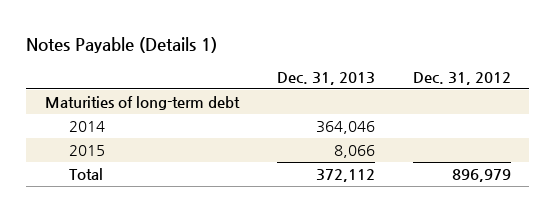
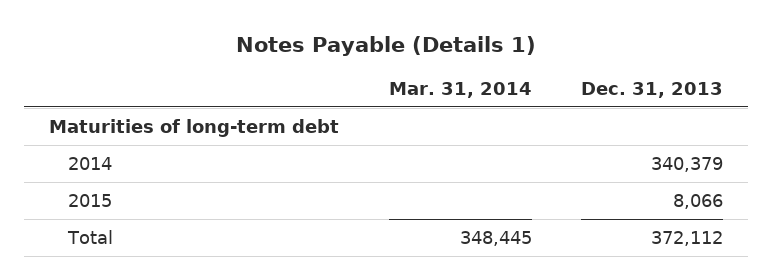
- | Dec. 31, 2013 | Dec. 31, 2012
+ | Mar. 31, 2014 | Dec. 31, 2013
- 2014 | 364,046 |
+ 2014 | | 340,379

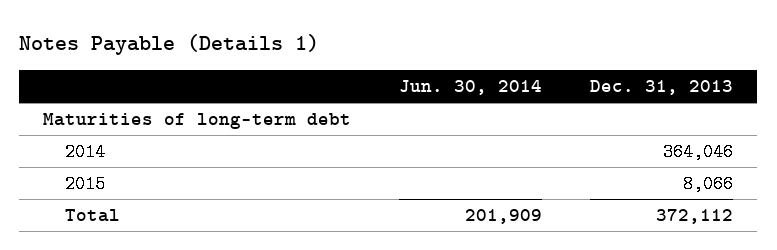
- | Mar. 31, 2014 | Dec. 31, 2013
+ | Jun. 30, 2014 | Dec. 31, 2013
- 2014 | | 340,379
+ 2014 | | 364,046

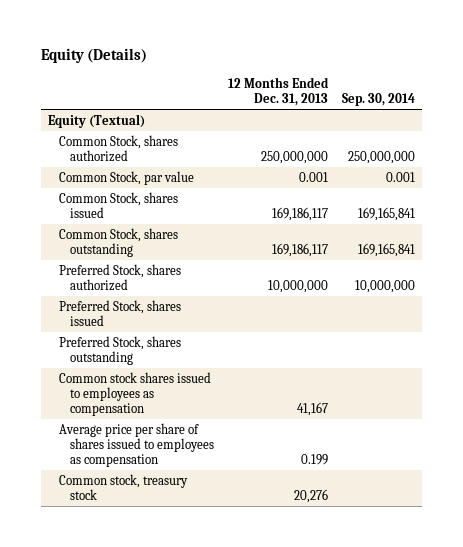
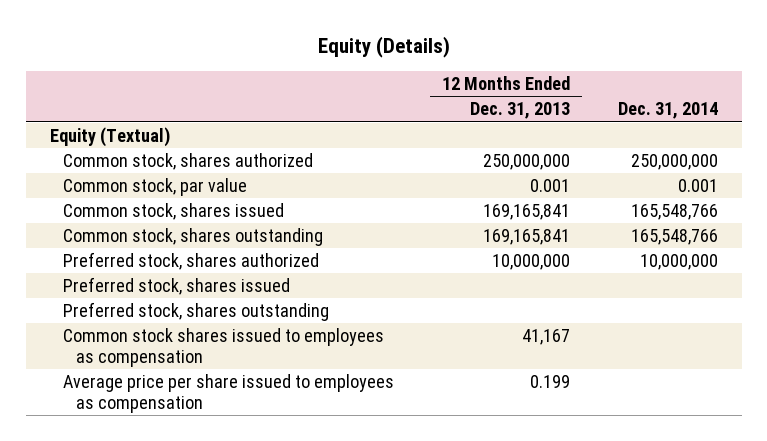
- | 12 Months Ended Dec. 31, 2013 | Sep. 30, 2014
+ | 12 Months Ended Dec. 31, 2013 | Dec. 31, 2014
- Common Stock, shares authorized | 250,000,000 | 250,000,000
- Common Stock, par value | 0.001 | 0.001
- Common Stock, shares issued | 169,186,117 | 169,165,841
- Common Stock, shares outstanding | 169,186,117 | 169,165,841
- Preferred Stock, shares authorized | 10,000,000 | 10,000,000
- Preferred Stock, shares issued
- Preferred Stock, shares outstanding
+ Common stock, shares authorized | 250,000,000 | 250,000,000
+ Common stock, par value | 0.001 | 0.001
+ Common stock, shares issued | 169,165,841 | 165,548,766
+ Common stock, shares outstanding | 169,165,841 | 165,548,766
+ Preferred stock, shares authorized | 10,000,000 | 10,000,000
+ Preferred stock, shares issued
+ Preferred stock, shares outstanding
- Average price per share of shares issued to employees as compensation | 0.199 |
- Common stock, treasury stock | 20,276 |
+ Average price per share issued to employees as compensation | 0.199 |

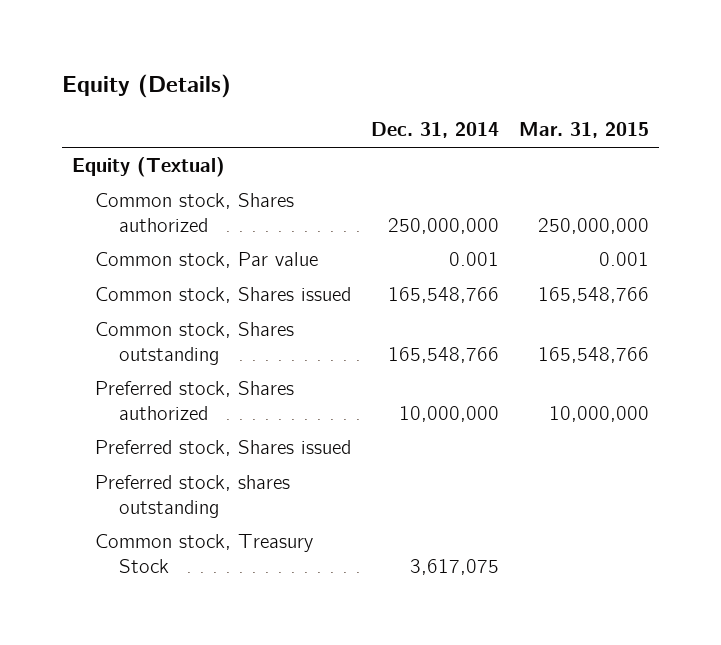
- | 12 Months Ended Dec. 31, 2013 | Dec. 31, 2014
+ | Dec. 31, 2014 | Mar. 31, 2015
- Common stock, shares authorized | 250,000,000 | 250,000,000
- Common stock, par value | 0.001 | 0.001
- Common stock, shares issued | 169,165,841 | 165,548,766
- Common stock, shares outstanding | 169,165,841 | 165,548,766
- Preferred stock, shares authorized | 10,000,000 | 10,000,000
- Preferred stock, shares issued
+ Common stock, Shares authorized | 250,000,000 | 250,000,000
+ Common stock, Par value | 0.001 | 0.001
+ Common stock, Shares issued | 165,548,766 | 165,548,766
+ Common stock, Shares outstanding | 165,548,766 | 165,548,766
+ Preferred stock, Shares authorized | 10,000,000 | 10,000,000
+ Preferred stock, Shares issued
- Common stock shares issued to employees as compensation | 41,167 |
- Average price per share issued to employees as compensation | 0.199 |
+ Common stock, Treasury Stock | 3,617,075 |

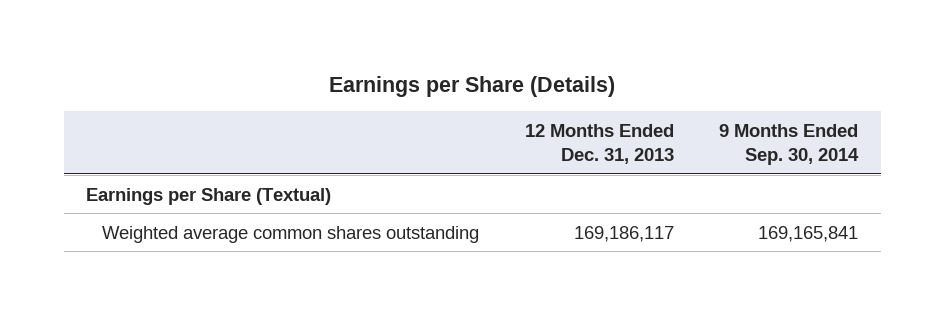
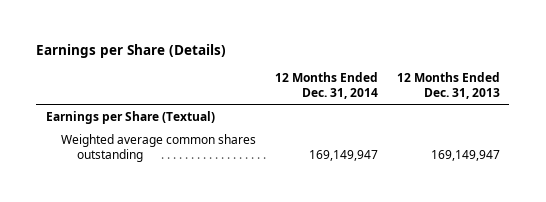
- | 12 Months Ended Dec. 31, 2013 | 9 Months Ended Sep. 30, 2014
+ | 12 Months Ended Dec. 31, 2014 | 12 Months Ended Dec. 31, 2013
- Weighted average common shares outstanding | 169,186,117 | 169,165,841
+ Weighted average common shares outstanding | 169,149,947 | 169,149,947

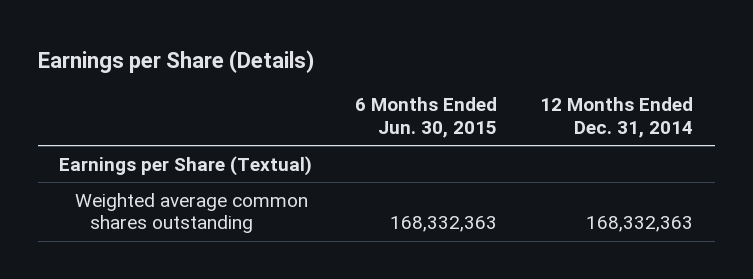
- | 12 Months Ended Dec. 31, 2014 | 12 Months Ended Dec. 31, 2013
+ | 6 Months Ended Jun. 30, 2015 | 12 Months Ended Dec. 31, 2014
- Weighted average common shares outstanding | 169,149,947 | 169,149,947
+ Weighted average common shares outstanding | 168,332,363 | 168,332,363

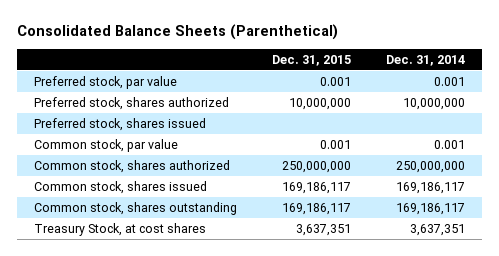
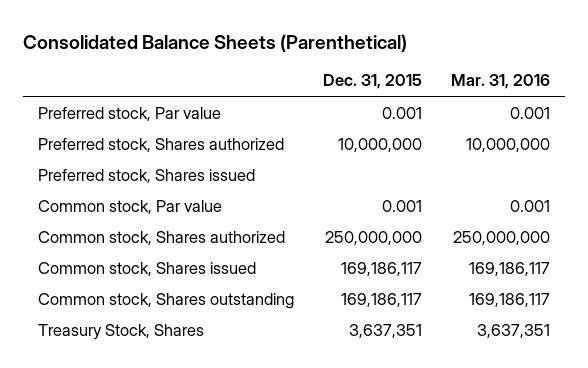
- | Dec. 31, 2015 | Dec. 31, 2014
+ | Dec. 31, 2015 | Mar. 31, 2016
- Preferred stock, par value | 0.001 | 0.001
- Preferred stock, shares authorized | 10,000,000 | 10,000,000
- Preferred stock, shares issued
- Common stock, par value | 0.001 | 0.001
- Common stock, shares authorized | 250,000,000 | 250,000,000
- Common stock, shares issued | 169,186,117 | 169,186,117
- Common stock, shares outstanding | 169,186,117 | 169,186,117
- Treasury Stock, at cost shares | 3,637,351 | 3,637,351
+ Preferred stock, Par value | 0.001 | 0.001
+ Preferred stock, Shares authorized | 10,000,000 | 10,000,000
+ Preferred stock, Shares issued
+ Common stock, Par value | 0.001 | 0.001
+ Common stock, Shares authorized | 250,000,000 | 250,000,000
+ Common stock, Shares issued | 169,186,117 | 169,186,117
+ Common stock, Shares outstanding | 169,186,117 | 169,186,117
+ Treasury Stock, Shares | 3,637,351 | 3,637,351

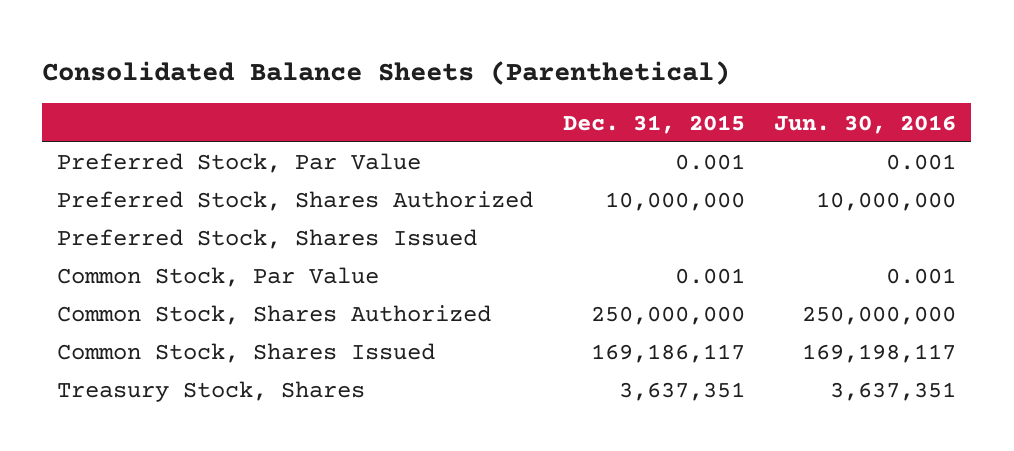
- | Dec. 31, 2015 | Mar. 31, 2016
+ | Dec. 31, 2015 | Jun. 30, 2016
- Preferred stock, Par value | 0.001 | 0.001
- Preferred stock, Shares authorized | 10,000,000 | 10,000,000
- Preferred stock, Shares issued
- Common stock, Par value | 0.001 | 0.001
- Common stock, Shares authorized | 250,000,000 | 250,000,000
- Common stock, Shares issued | 169,186,117 | 169,186,117
- Common stock, Shares outstanding | 169,186,117 | 169,186,117
+ Preferred Stock, Par Value | 0.001 | 0.001
+ Preferred Stock, Shares Authorized | 10,000,000 | 10,000,000
+ Preferred Stock, Shares Issued
+ Common Stock, Par Value | 0.001 | 0.001
+ Common Stock, Shares Authorized | 250,000,000 | 250,000,000
+ Common Stock, Shares Issued | 169,186,117 | 169,198,117

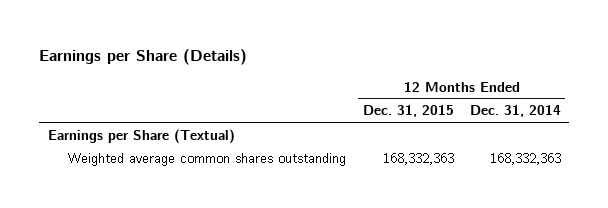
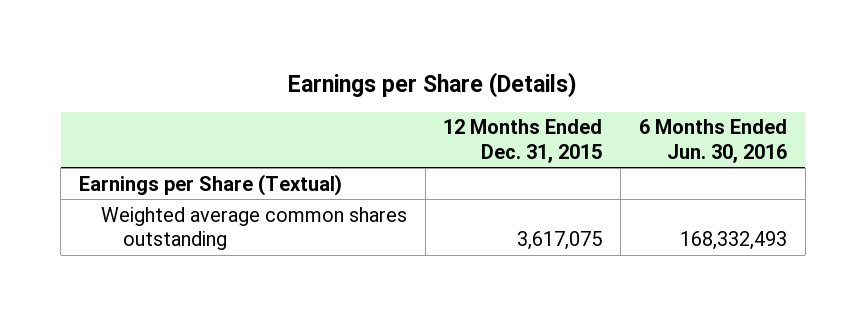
- | 12 Months Ended Dec. 31, 2015 | 12 Months Ended Dec. 31, 2014
+ | 12 Months Ended Dec. 31, 2015 | 6 Months Ended Jun. 30, 2016
- Weighted average common shares outstanding | 168,332,363 | 168,332,363
+ Weighted average common shares outstanding | 3,617,075 | 168,332,493

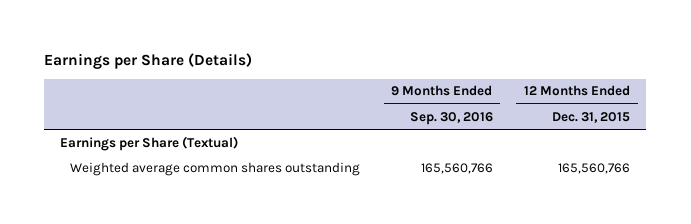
- | 12 Months Ended Dec. 31, 2015 | 6 Months Ended Jun. 30, 2016
+ | 9 Months Ended Sep. 30, 2016 | 12 Months Ended Dec. 31, 2015
- Weighted average common shares outstanding | 3,617,075 | 168,332,493
+ Weighted average common shares outstanding | 165,560,766 | 165,560,766

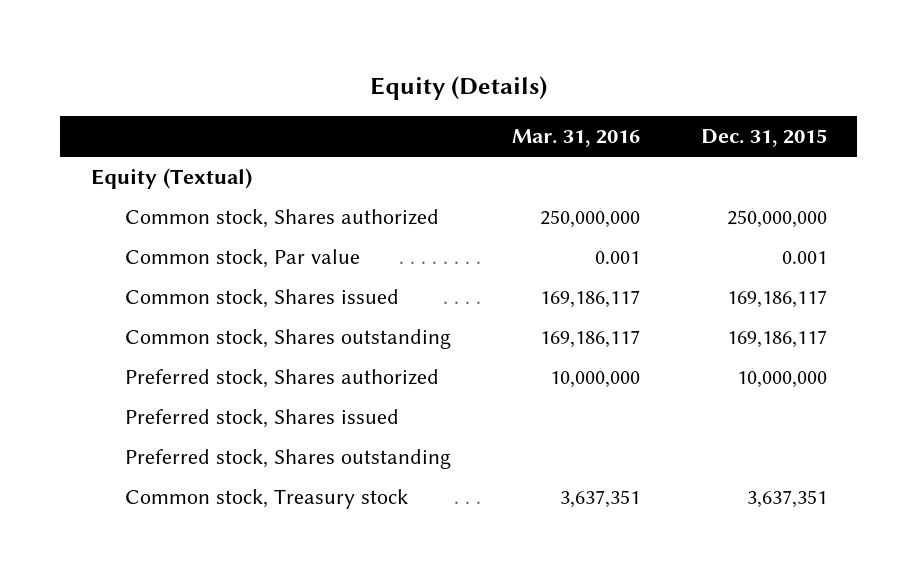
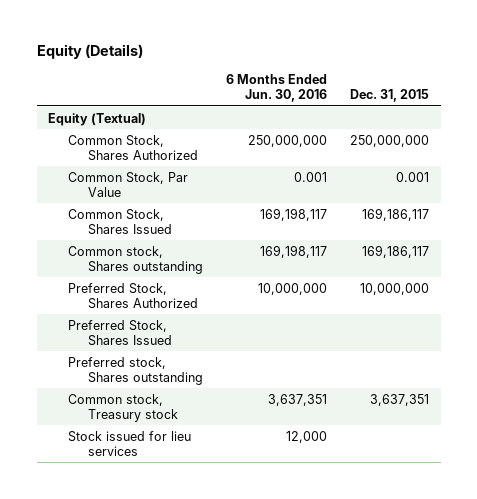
- | Mar. 31, 2016 | Dec. 31, 2015
+ | 6 Months Ended Jun. 30, 2016 | Dec. 31, 2015
- Common stock, Shares authorized | 250,000,000 | 250,000,000
- Common stock, Par value | 0.001 | 0.001
- Common stock, Shares issued | 169,186,117 | 169,186,117
+ Common Stock, Shares Authorized | 250,000,000 | 250,000,000
+ Common Stock, Par Value | 0.001 | 0.001
+ Common Stock, Shares Issued | 169,198,117 | 169,186,117
- Preferred stock, Shares authorized | 10,000,000 | 10,000,000
- Preferred stock, Shares issued
+ Preferred Stock, Shares Authorized | 10,000,000 | 10,000,000
+ Preferred Stock, Shares Issued
+ Stock issued for lieu services | 12,000 |

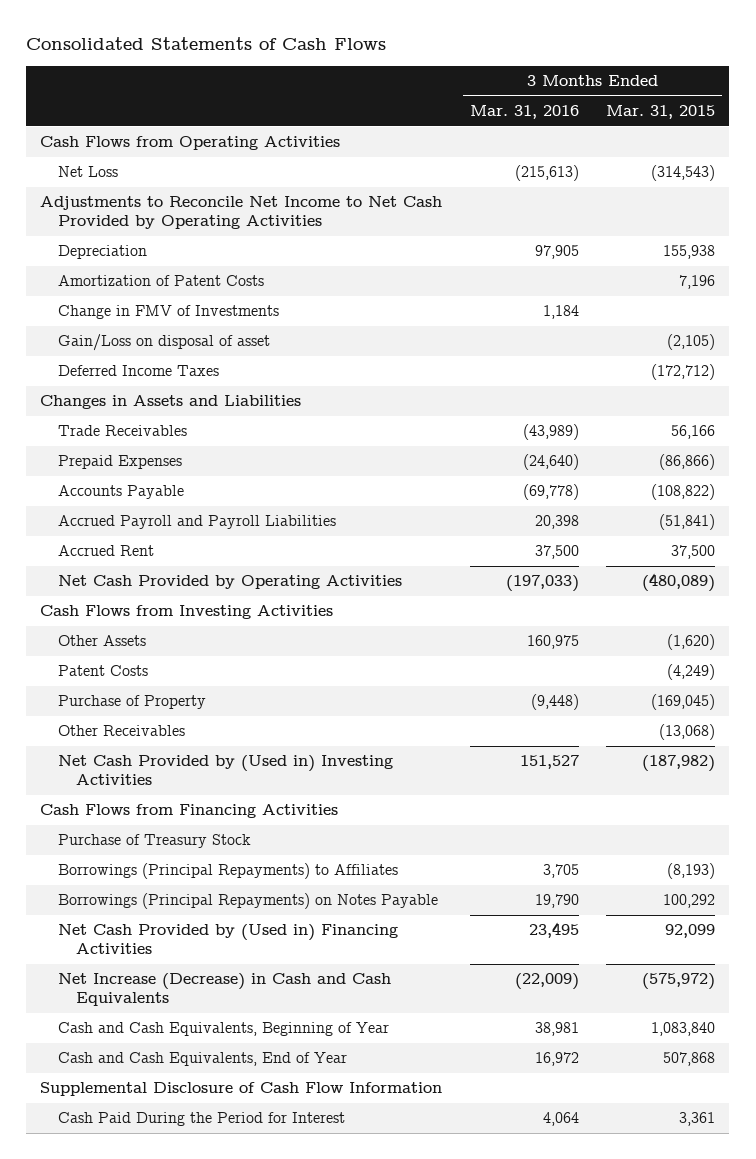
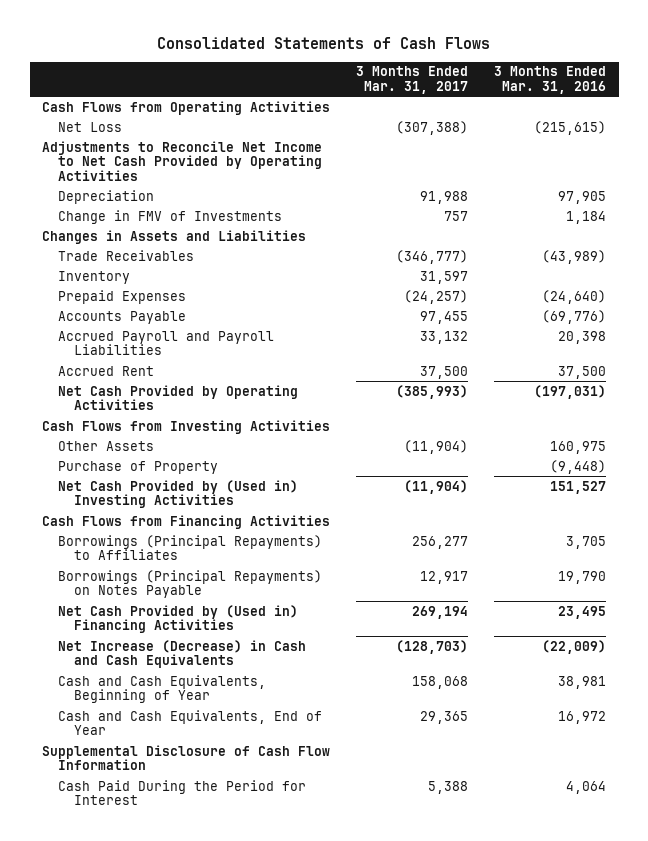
- | 3 Months Ended Mar. 31, 2016 | 3 Months Ended Mar. 31, 2015
+ | 3 Months Ended Mar. 31, 2017 | 3 Months Ended Mar. 31, 2016
- Net Loss | (215,613) | (314,543)
+ Net Loss | (307,388) | (215,615)
- Amortization of Patent Costs | | 7,196
- Gain/Loss on disposal of asset | | (2,105)
- Deferred Income Taxes | | (172,712)
+ Inventory | 31,597 |
- Accounts Payable | (69,778) | (108,822)
+ Accounts Payable | 97,455 | (69,776)
- Net Cash Provided by Operating Activities | (197,033) | (480,089)
+ Net Cash Provided by Operating Activities | (385,993) | (197,031)
- Patent Costs | | (4,249)
- Other Receivables | | (13,068)
- Purchase of Treasury Stock

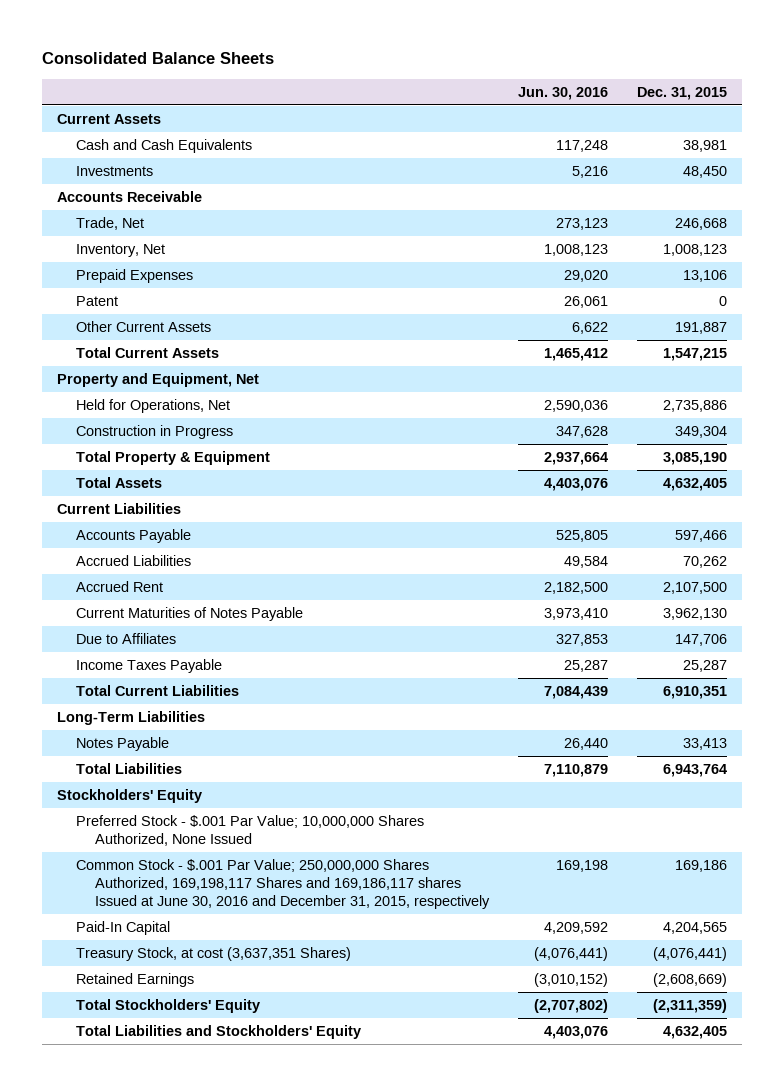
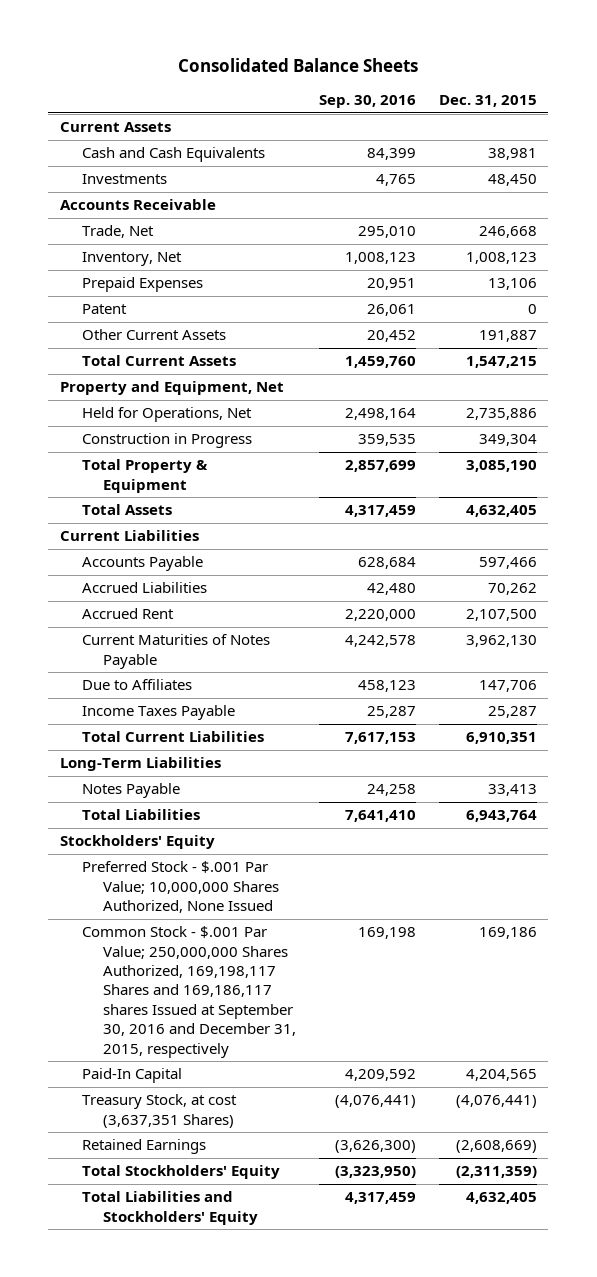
- | Jun. 30, 2016 | Dec. 31, 2015
+ | Sep. 30, 2016 | Dec. 31, 2015
- Common Stock - $.001 Par Value; 250,000,000 Shares Authorized, 169,198,117 Shares and 169,186,117 shares Issued at June 30, 2016 and December 31, 2015, respectively | 169,198 | 169,186
+ Common Stock - $.001 Par Value; 250,000,000 Shares Authorized, 169,198,117 Shares and 169,186,117 shares Issued at September 30, 2016 and December 31, 2015, respectively | 169,198 | 169,186

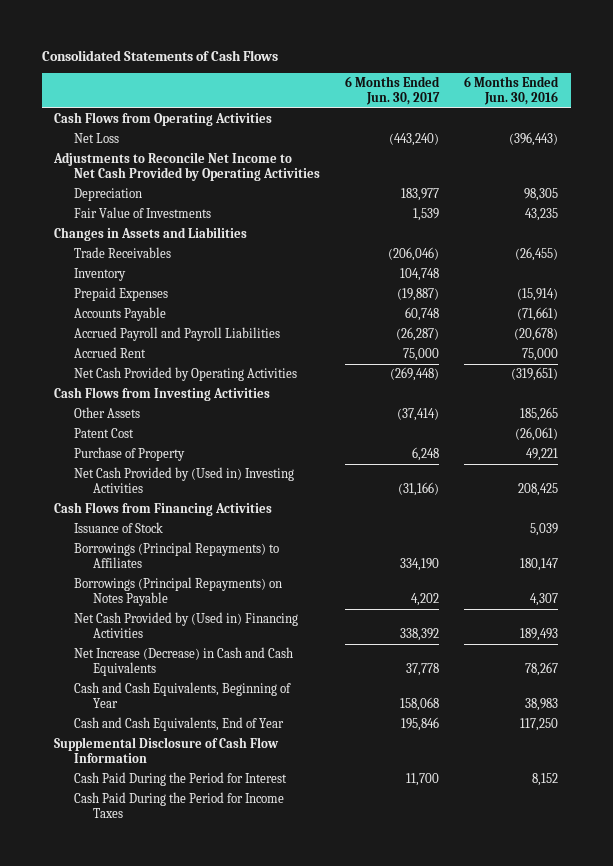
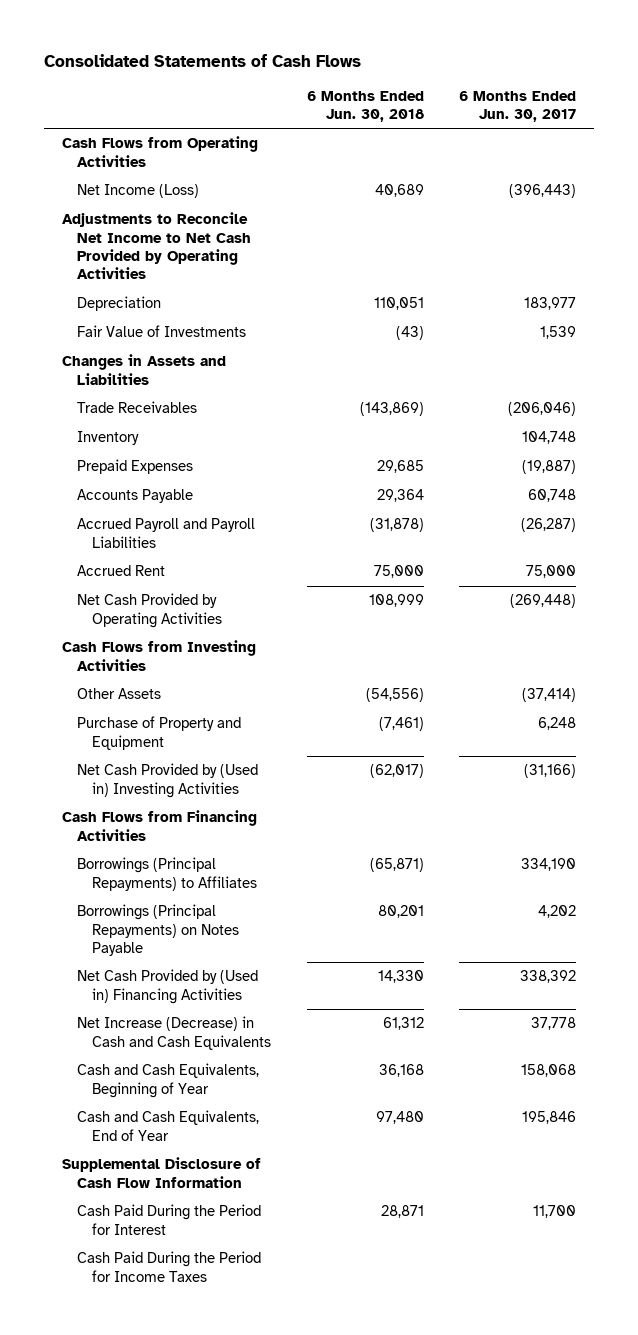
- | 6 Months Ended Jun. 30, 2017 | 6 Months Ended Jun. 30, 2016
+ | 6 Months Ended Jun. 30, 2018 | 6 Months Ended Jun. 30, 2017
- Net Loss | (443,240) | (396,443)
+ Net Income (Loss) | 40,689 | (396,443)
- Patent Cost | | (26,061)
- Purchase of Property | 6,248 | 49,221
+ Purchase of Property and Equipment | (7,461) | 6,248
- Issuance of Stock | | 5,039

